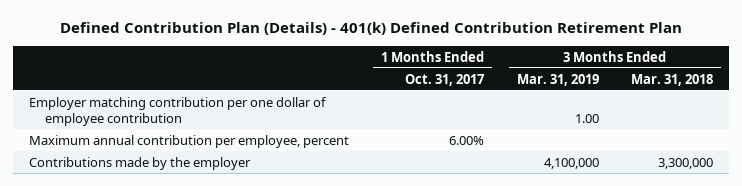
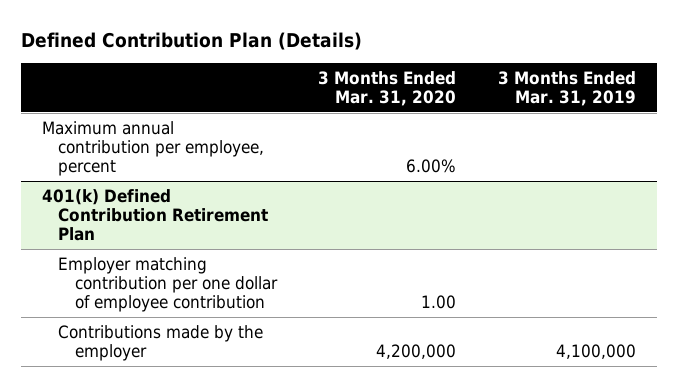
- Defined Contribution Plan (Details) - 401(k) Defined Contribution Retirement Plan
+ Defined Contribution Plan (Details)
- | 1 Months Ended Oct. 31, 2017 | 3 Months Ended Mar. 31, 2019 | 3 Months Ended Mar. 31, 2018
+ | 3 Months Ended Mar. 31, 2020 | 3 Months Ended Mar. 31, 2019
- Employer matching contribution per one dollar of employee contribution | | 1.00 |
- Contributions made by the employer | | 4,100,000 | 3,300,000
+ 401(k) Defined Contribution Retirement Plan
+ Employer matching contribution per one dollar of employee contribution | 1.00 |
+ Contributions made by the employer | 4,200,000 | 4,100,000

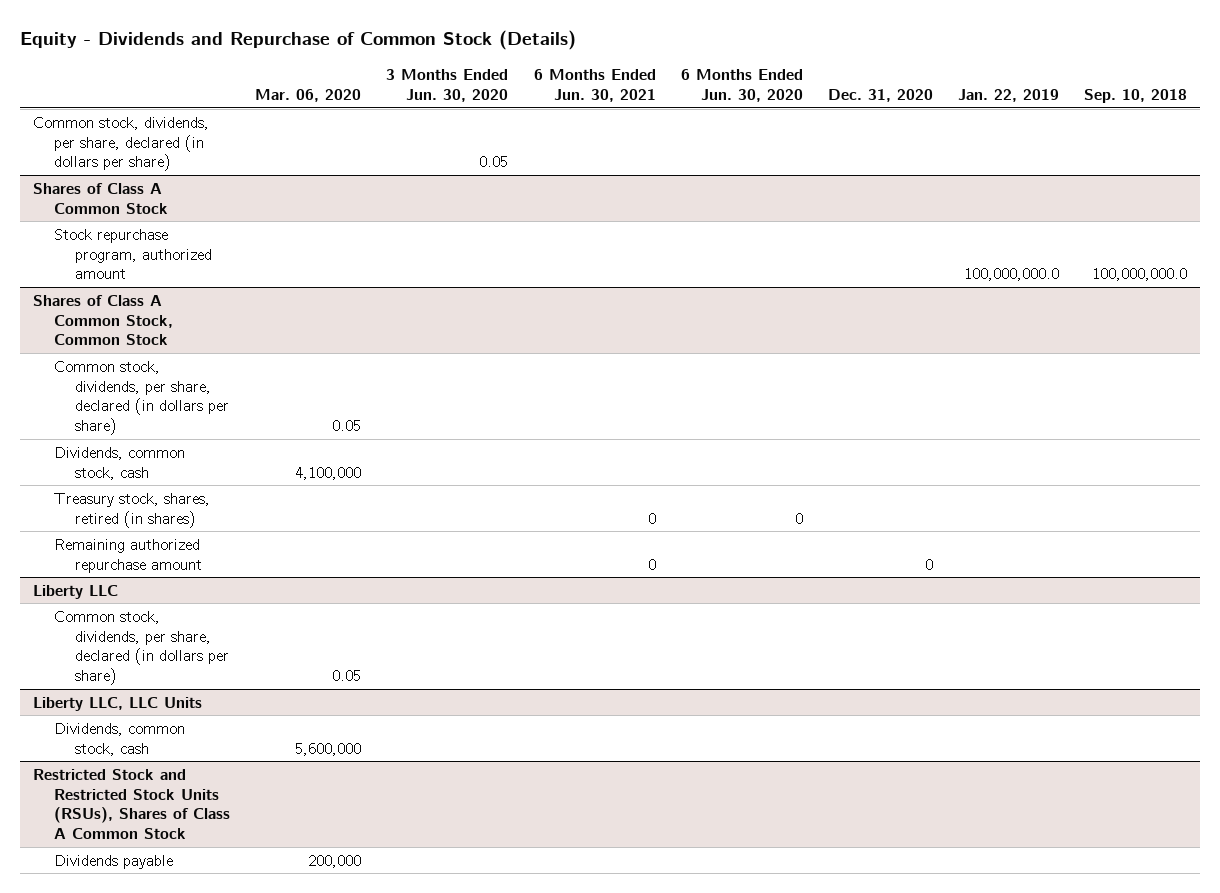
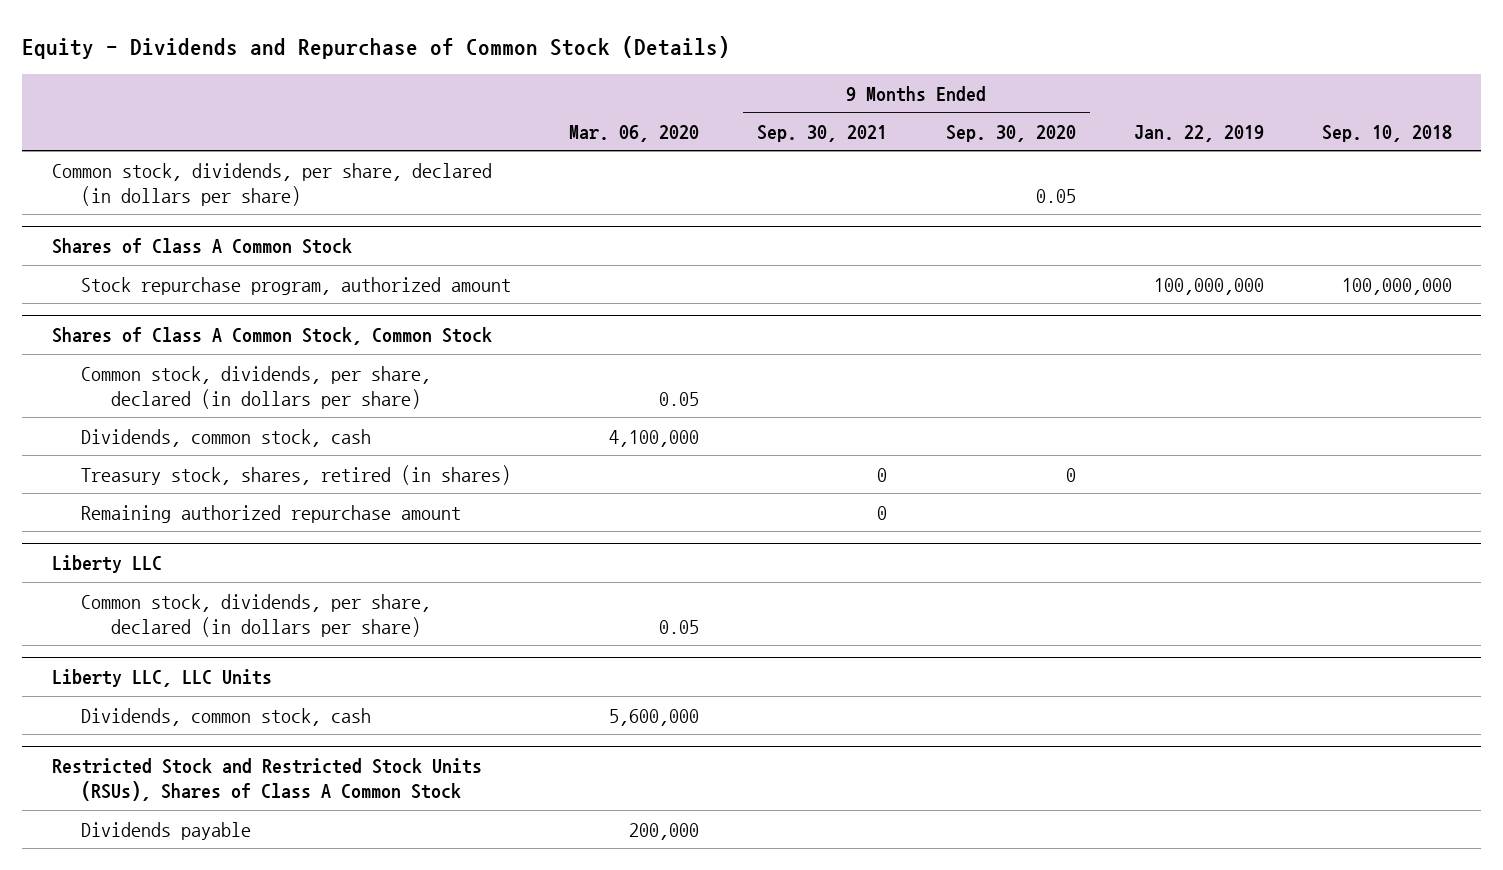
- | Mar. 06, 2020 | 3 Months Ended Jun. 30, 2020 | 6 Months Ended Jun. 30, 2021 | 6 Months Ended Jun. 30, 2020 | Dec. 31, 2020 | Jan. 22, 2019 | Sep. 10, 2018
+ | Mar. 06, 2020 | 9 Months Ended Sep. 30, 2021 | 9 Months Ended Sep. 30, 2020 | Jan. 22, 2019 | Sep. 10, 2018
@ Shares of Class A Common Stock
- Stock repurchase program, authorized amount | | | | | | 100,000,000.0 | 100,000,000.0
+ Stock repurchase program, authorized amount | | | | 100,000,000 | 100,000,000

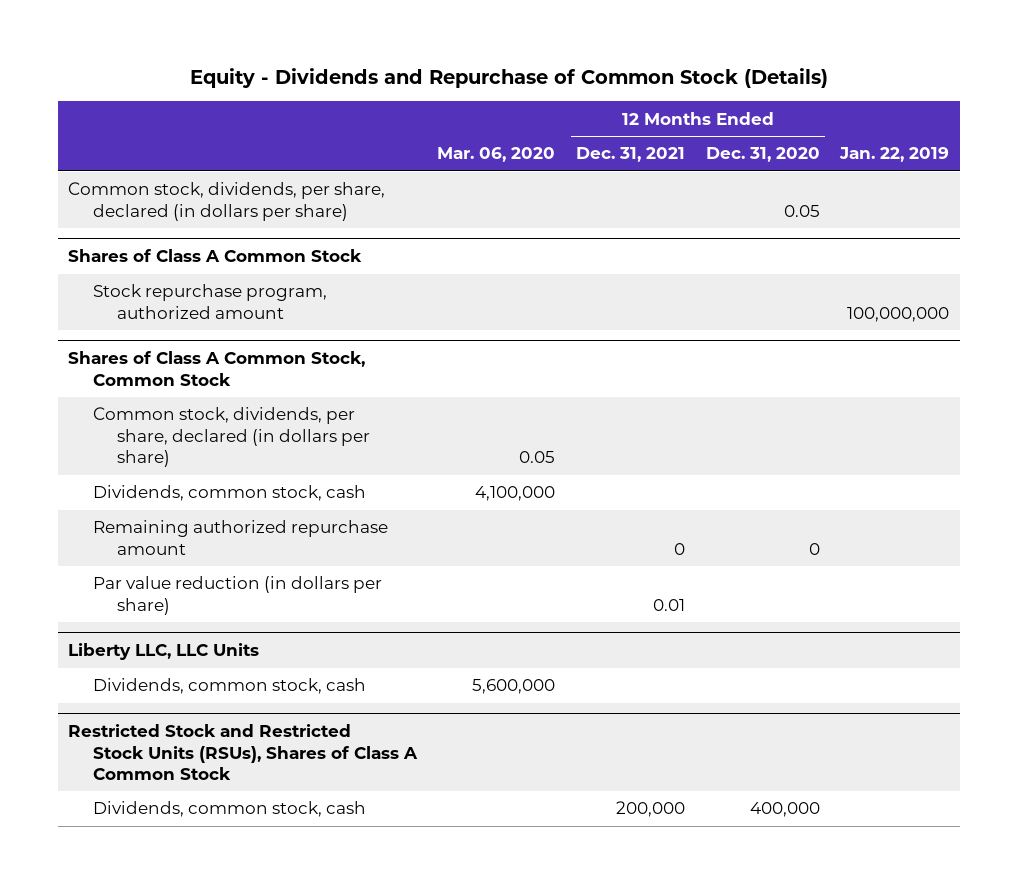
- | Mar. 06, 2020 | 9 Months Ended Sep. 30, 2021 | 9 Months Ended Sep. 30, 2020 | Jan. 22, 2019 | Sep. 10, 2018
+ | Mar. 06, 2020 | 12 Months Ended Dec. 31, 2021 | 12 Months Ended Dec. 31, 2020 | Jan. 22, 2019
@ Shares of Class A Common Stock, Common Stock
- Treasury stock, shares, retired (in shares) | | 0 | 0 | |
- Liberty LLC
- Common stock, dividends, per share, declared (in dollars per share) | 0.05 | | | |
@ Shares of Class A Common Stock, Common Stock
+ Par value reduction (in dollars per share) | | 0.01 | |
@ Restricted Stock and Restricted Stock Units (RSUs), Shares of Class A Common Stock
- Dividends payable | 200,000 | | | |
+ Dividends, common stock, cash | | 200,000 | 400,000 |

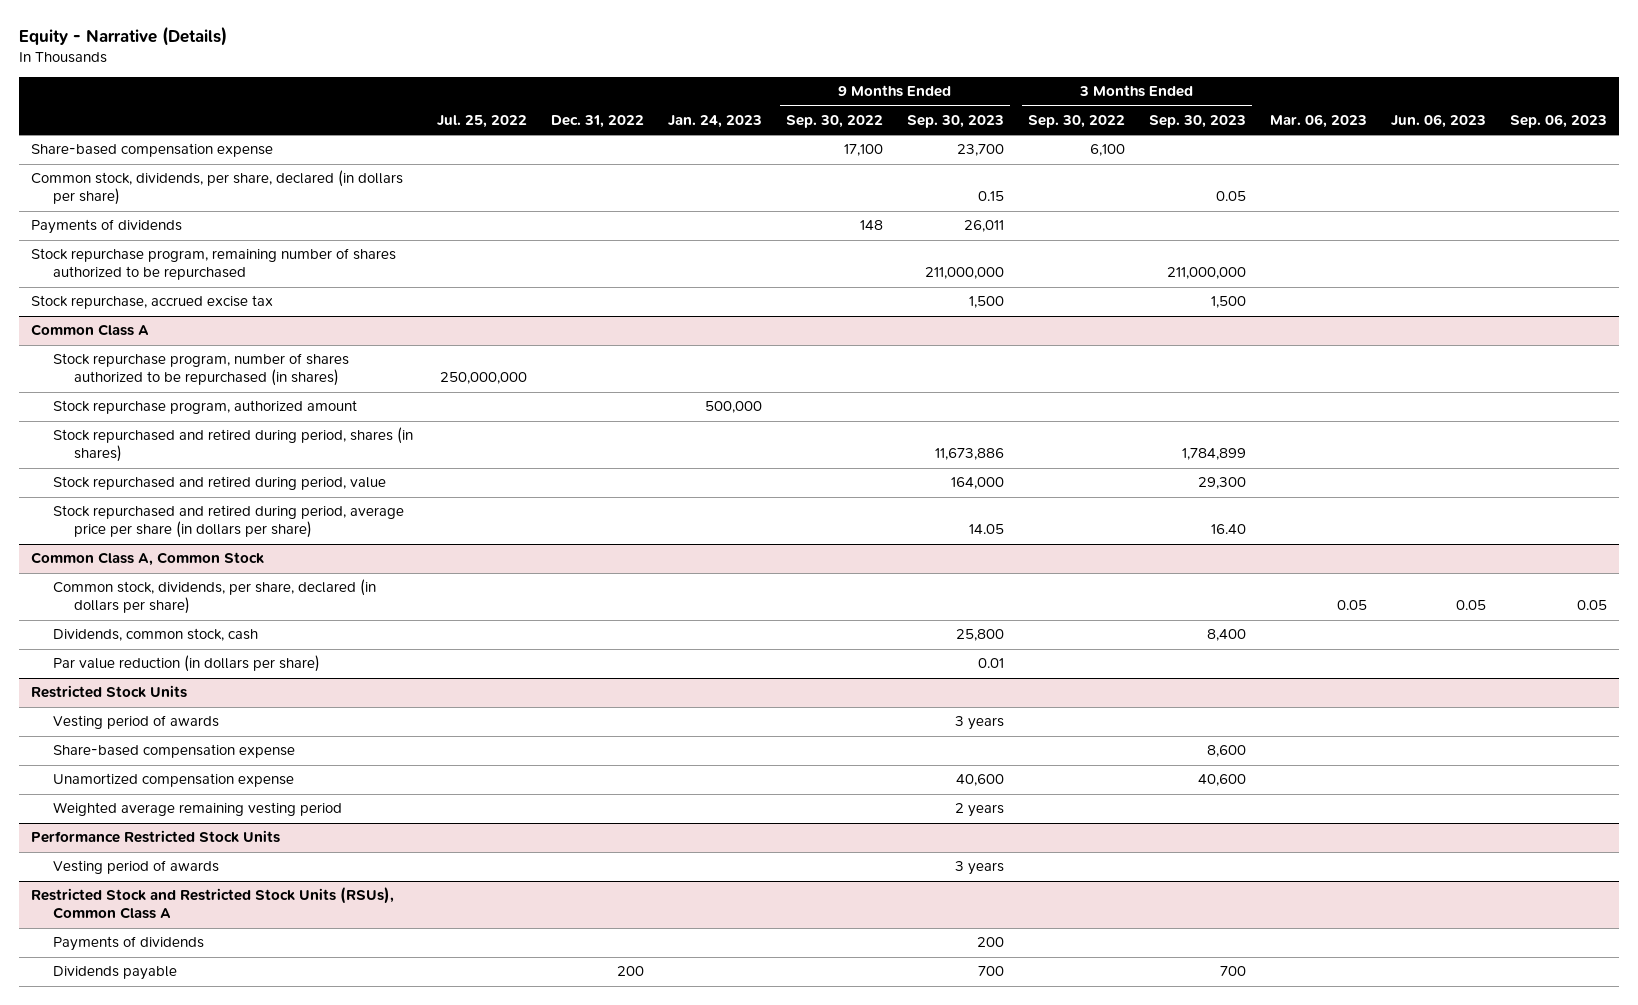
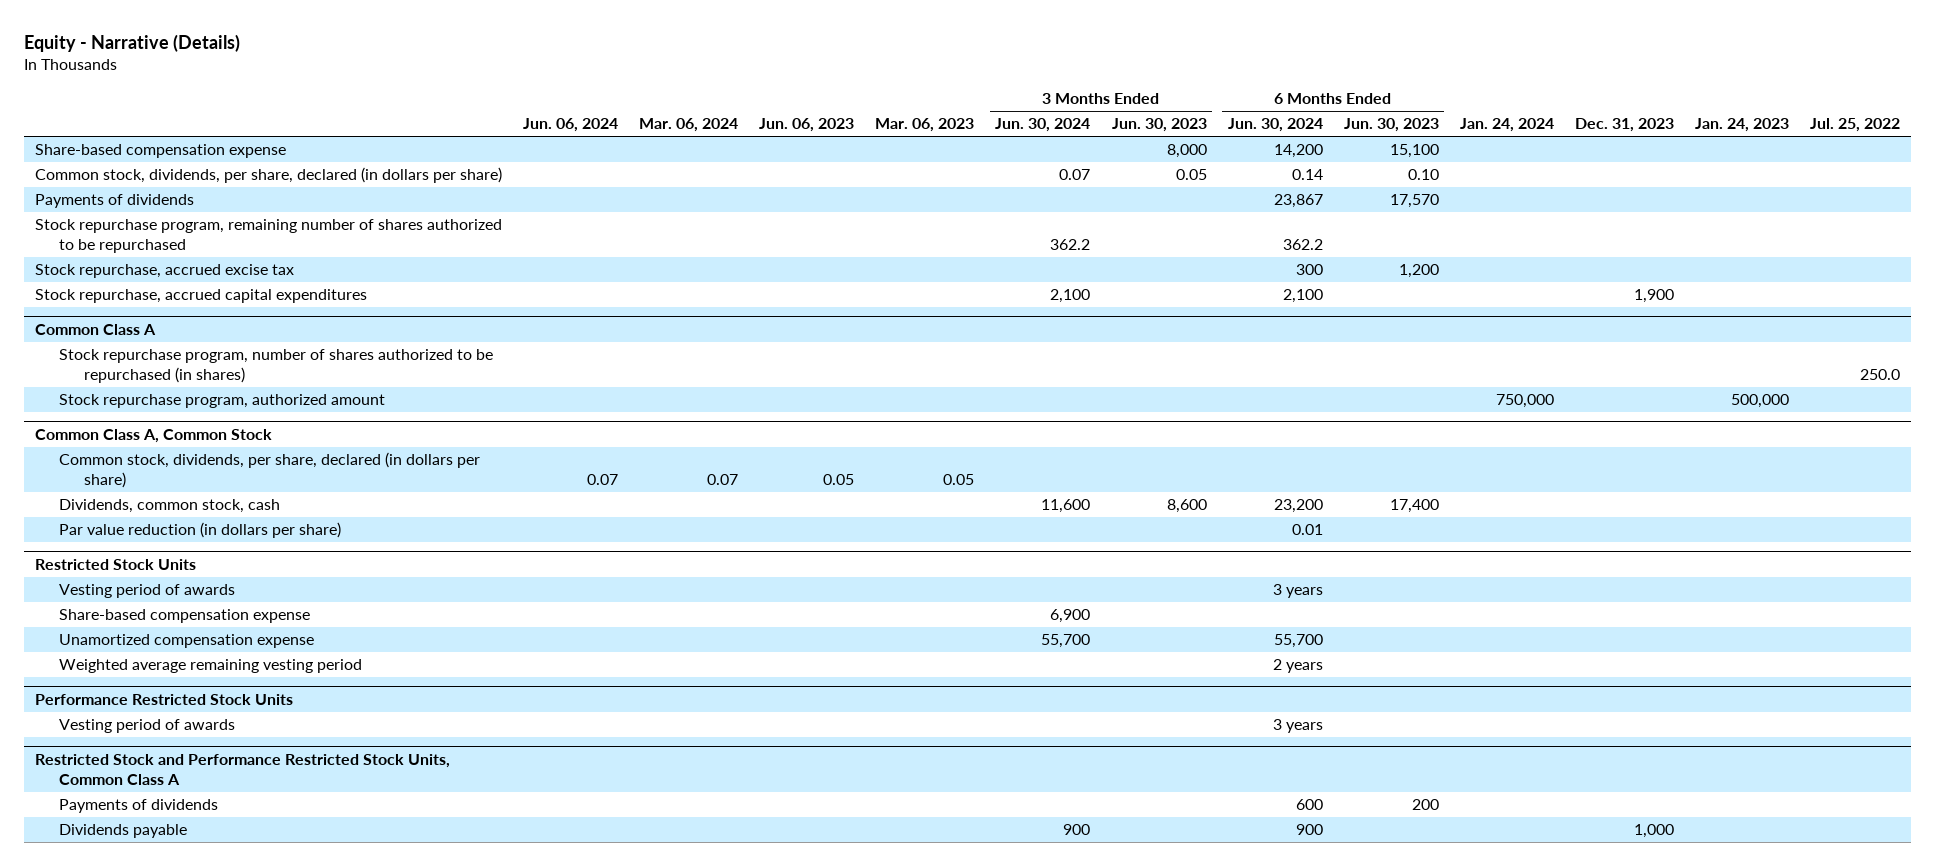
- | Jul. 25, 2022 | Dec. 31, 2022 | Jan. 24, 2023 | 9 Months Ended Sep. 30, 2022 | 9 Months Ended Sep. 30, 2023 | 3 Months Ended Sep. 30, 2022 | 3 Months Ended Sep. 30, 2023 | Mar. 06, 2023 | Jun. 06, 2023 | Sep. 06, 2023
+ | Jun. 06, 2024 | Mar. 06, 2024 | Jun. 06, 2023 | Mar. 06, 2023 | 3 Months Ended Jun. 30, 2024 | 3 Months Ended Jun. 30, 2023 | 6 Months Ended Jun. 30, 2024 | 6 Months Ended Jun. 30, 2023 | Jan. 24, 2024 | Dec. 31, 2023 | Jan. 24, 2023 | Jul. 25, 2022
+ Stock repurchase, accrued capital expenditures | | | | | 2,100 | | 2,100 | | | 1,900 | |
@ Common Class A
- Stock repurchase program, number of shares authorized to be repurchased (in shares) | 250,000,000 | | | | | | | | |
+ Stock repurchase program, number of shares authorized to be repurchased (in shares) | | | | | | | | | | | | 250.0
- Stock repurchased and retired during period, shares (in shares) | | | | | 11,673,886 | | 1,784,899 | | |
- Stock repurchased and retired during period, value | | | | | 164,000 | | 29,300 | | |
- Stock repurchased and retired during period, average price per share (in dollars per share) | | | | | 14.05 | | 16.40 | | |
- Restricted Stock and Restricted Stock Units (RSUs), Common Class A
+ Restricted Stock and Performance Restricted Stock Units, Common Class A

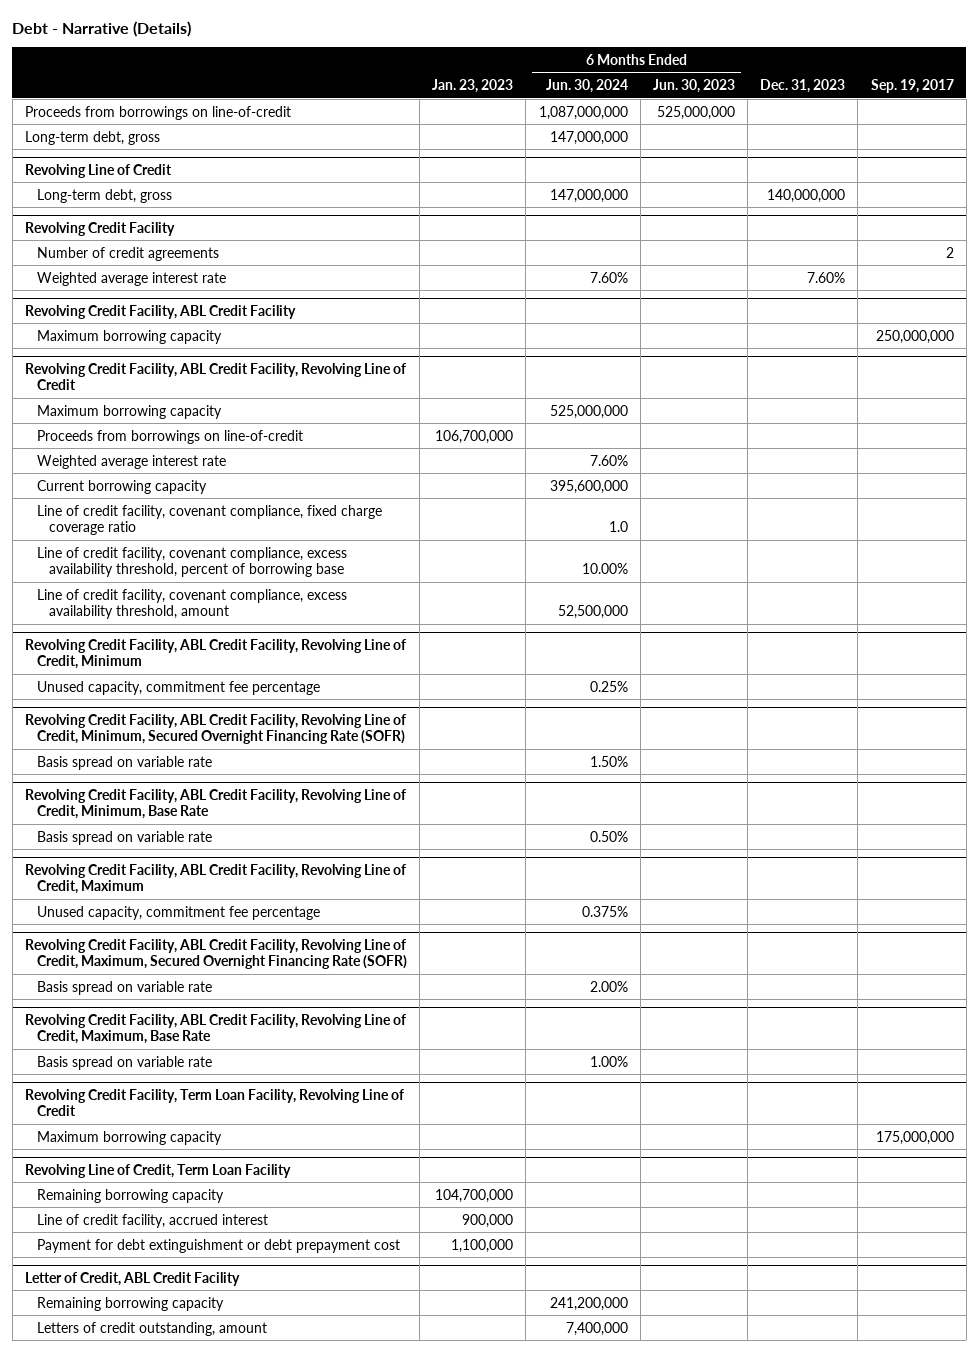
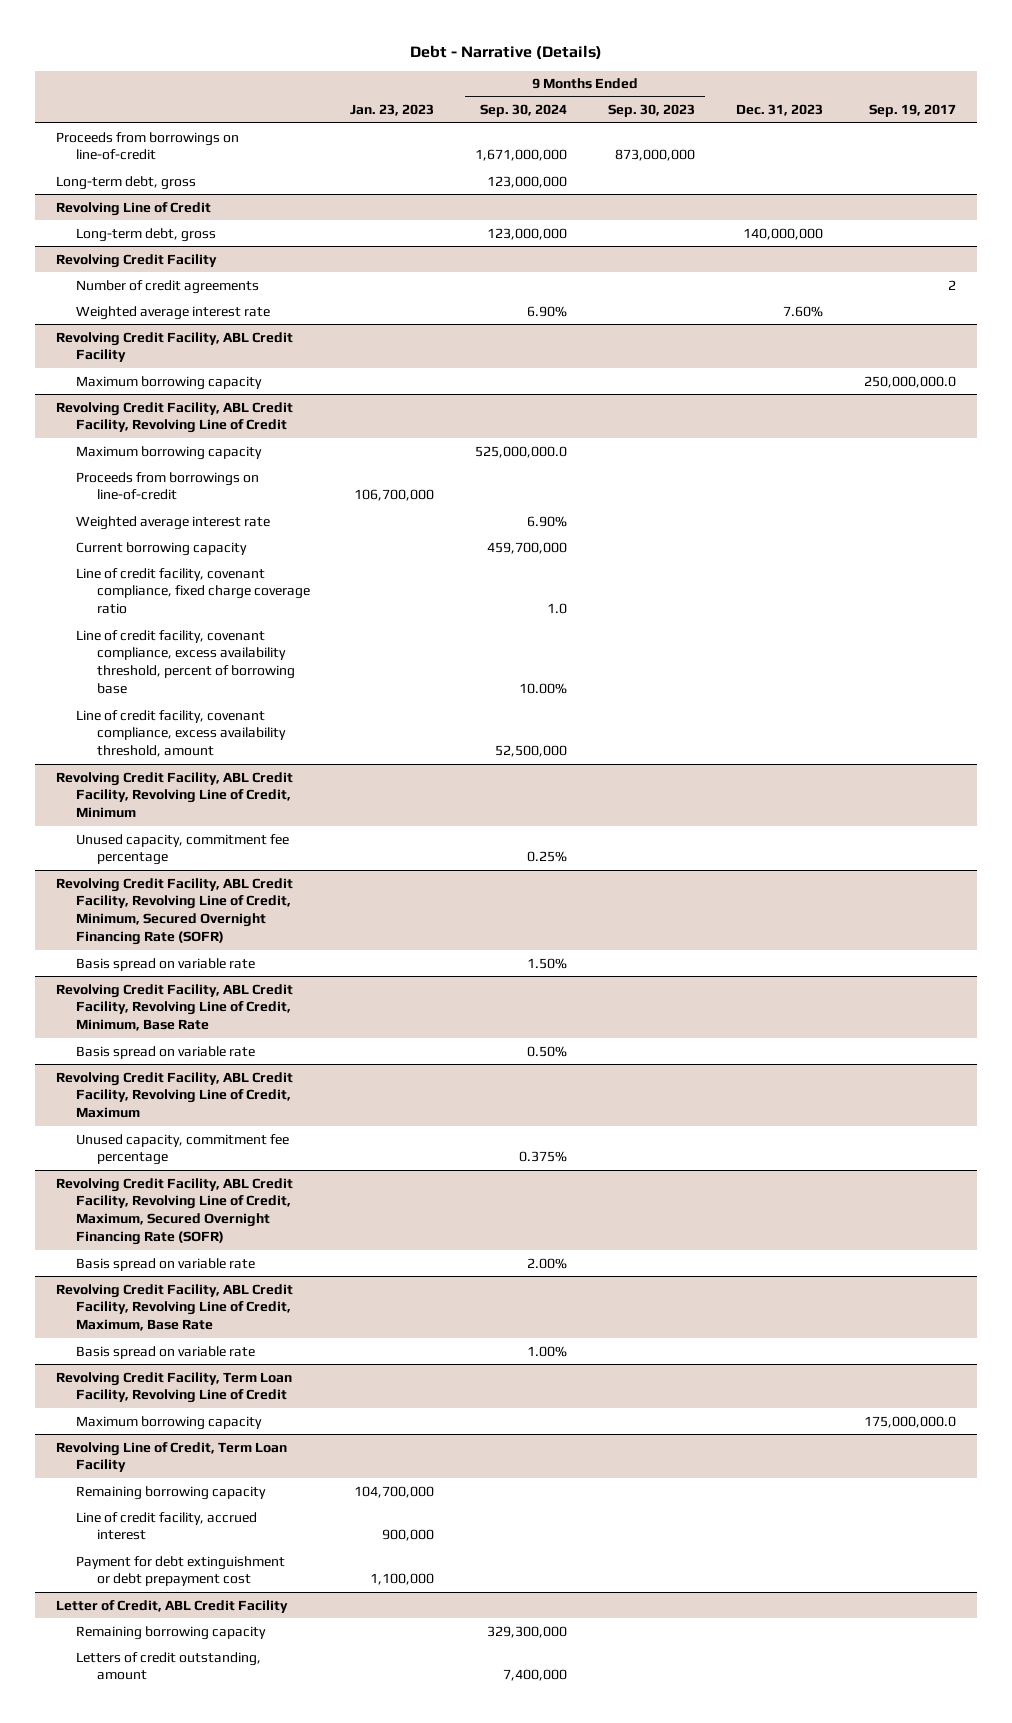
- | Jan. 23, 2023 | 6 Months Ended Jun. 30, 2024 | 6 Months Ended Jun. 30, 2023 | Dec. 31, 2023 | Sep. 19, 2017
+ | Jan. 23, 2023 | 9 Months Ended Sep. 30, 2024 | 9 Months Ended Sep. 30, 2023 | Dec. 31, 2023 | Sep. 19, 2017
@ Revolving Credit Facility, ABL Credit Facility
- Maximum borrowing capacity | | | | | 250,000,000
+ Maximum borrowing capacity | | | | | 250,000,000.0
@ Revolving Credit Facility, Term Loan Facility, Revolving Line of Credit
- Maximum borrowing capacity | | | | | 175,000,000
+ Maximum borrowing capacity | | | | | 175,000,000.0

